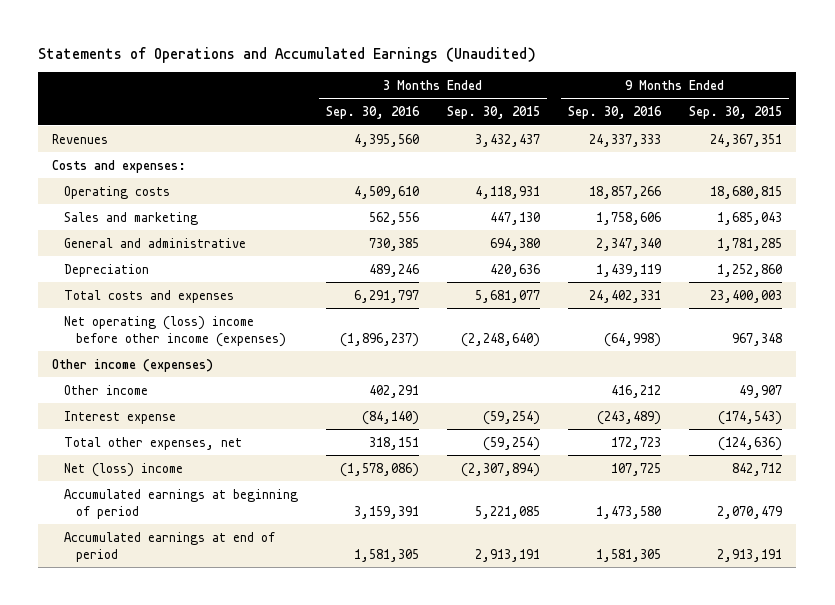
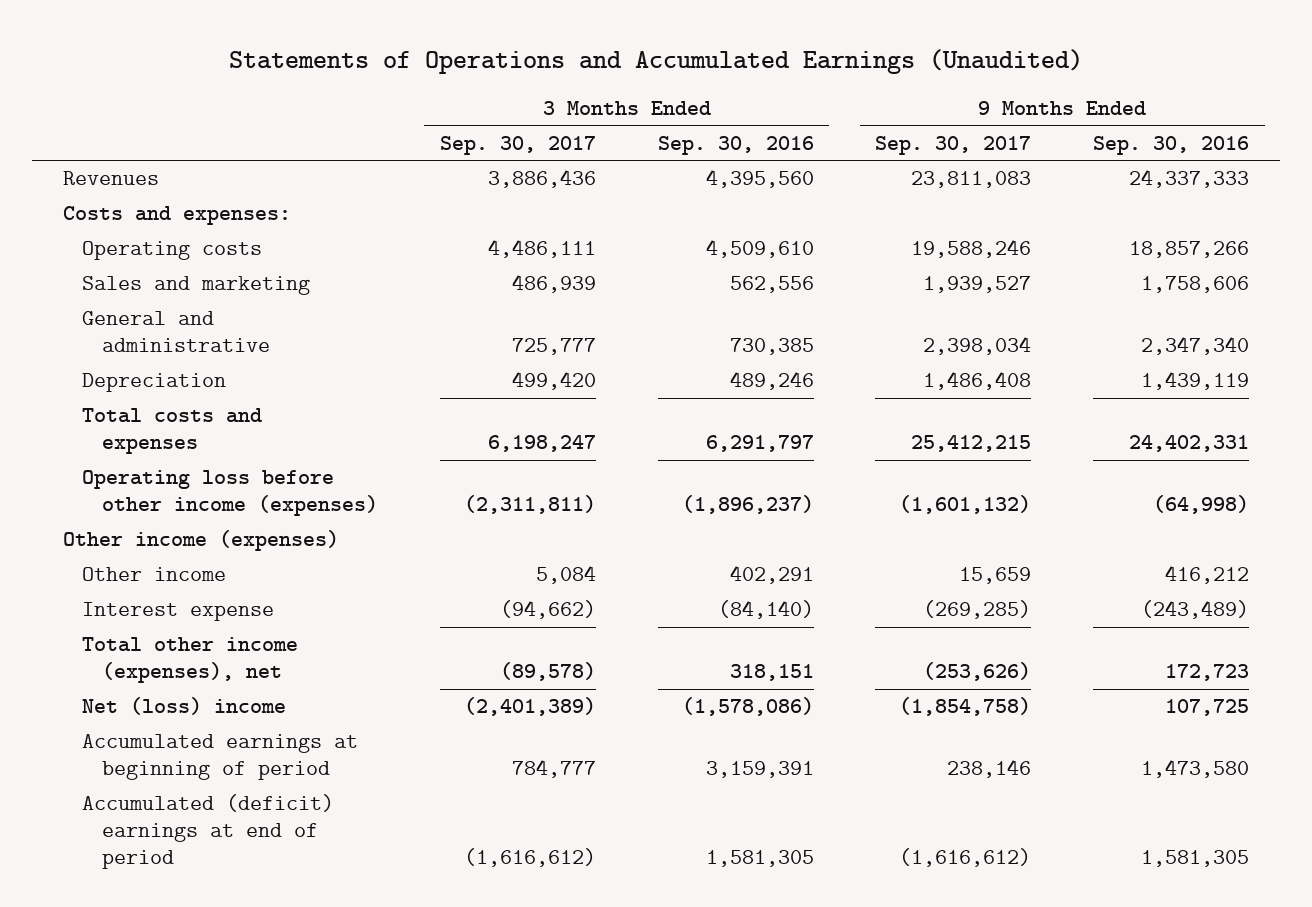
- | 3 Months Ended Sep. 30, 2016 | 3 Months Ended Sep. 30, 2015 | 9 Months Ended Sep. 30, 2016 | 9 Months Ended Sep. 30, 2015
+ | 3 Months Ended Sep. 30, 2017 | 3 Months Ended Sep. 30, 2016 | 9 Months Ended Sep. 30, 2017 | 9 Months Ended Sep. 30, 2016
- Net operating (loss) income before other income (expenses) | (1,896,237) | (2,248,640) | (64,998) | 967,348
+ Operating loss before other income (expenses) | (2,311,811) | (1,896,237) | (1,601,132) | (64,998)
- Total other expenses, net | 318,151 | (59,254) | 172,723 | (124,636)
+ Total other income (expenses), net | (89,578) | 318,151 | (253,626) | 172,723
- Accumulated earnings at end of period | 1,581,305 | 2,913,191 | 1,581,305 | 2,913,191
+ Accumulated (deficit) earnings at end of period | (1,616,612) | 1,581,305 | (1,616,612) | 1,581,305

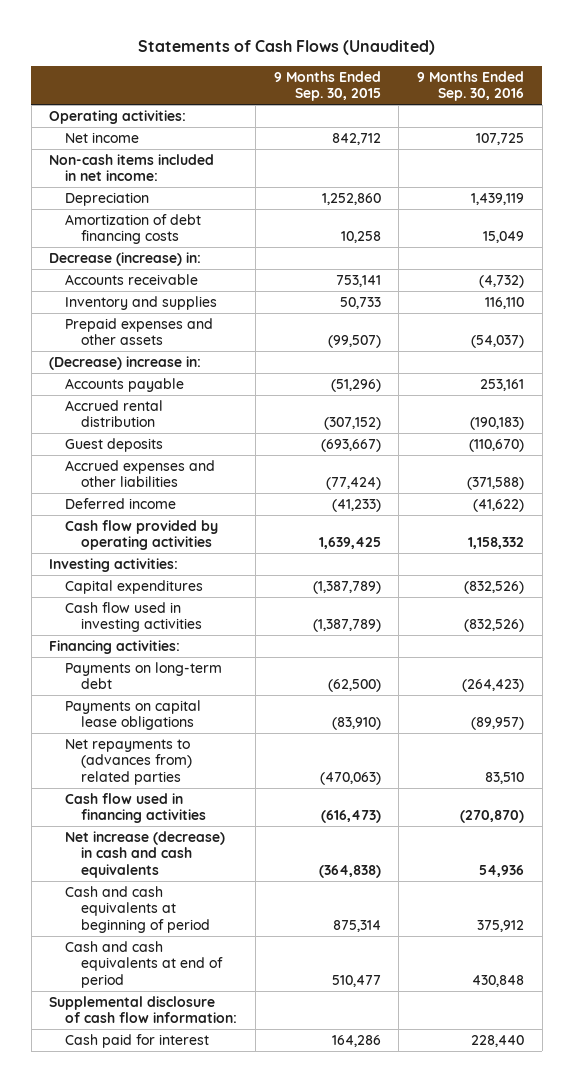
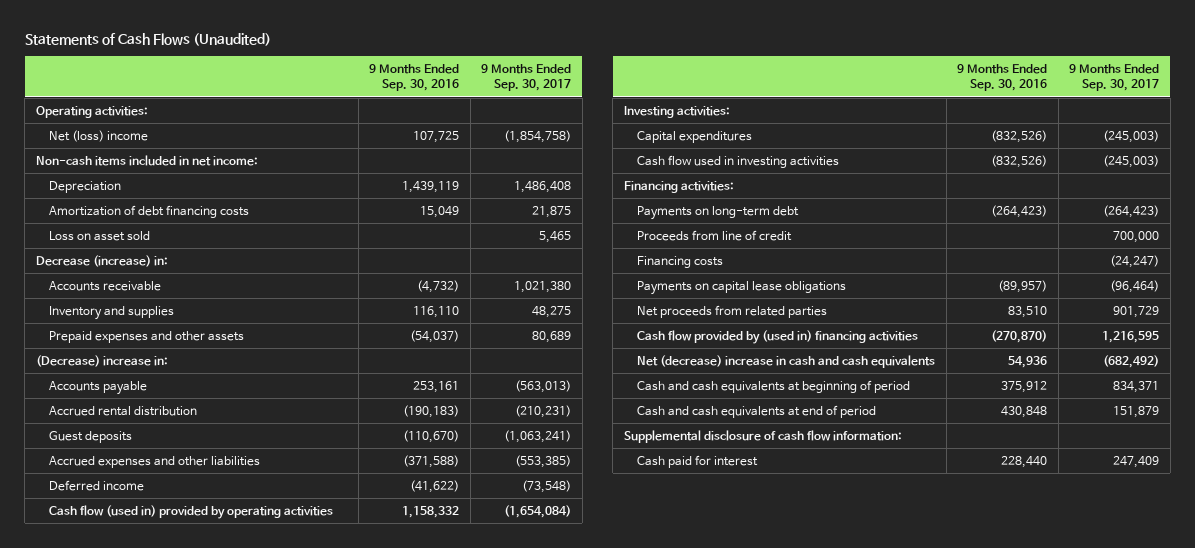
- | 9 Months Ended Sep. 30, 2015 | 9 Months Ended Sep. 30, 2016
+ | 9 Months Ended Sep. 30, 2016 | 9 Months Ended Sep. 30, 2017
- Net income | 842,712 | 107,725
+ Net (loss) income | 107,725 | (1,854,758)
+ Loss on asset sold | | 5,465
- Cash flow provided by operating activities | 1,639,425 | 1,158,332
+ Cash flow (used in) provided by operating activities | 1,158,332 | (1,654,084)
+ Proceeds from line of credit | | 700,000
+ Financing costs | | (24,247)
- Net repayments to (advances from) related parties | (470,063) | 83,510
- Cash flow used in financing activities | (616,473) | (270,870)
- Net increase (decrease) in cash and cash equivalents | (364,838) | 54,936
+ Net proceeds from related parties | 83,510 | 901,729
+ Cash flow provided by (used in) financing activities | (270,870) | 1,216,595
+ Net (decrease) increase in cash and cash equivalents | 54,936 | (682,492)

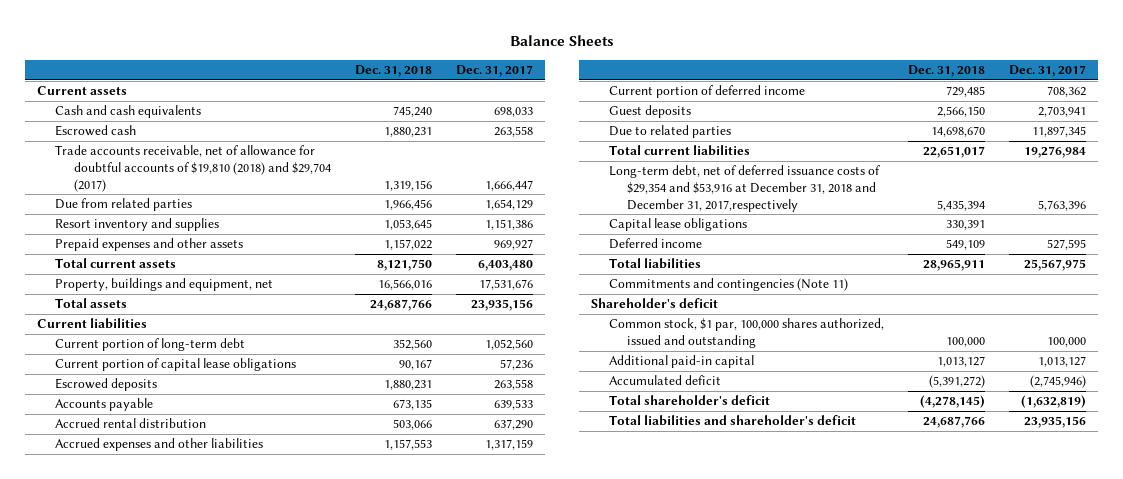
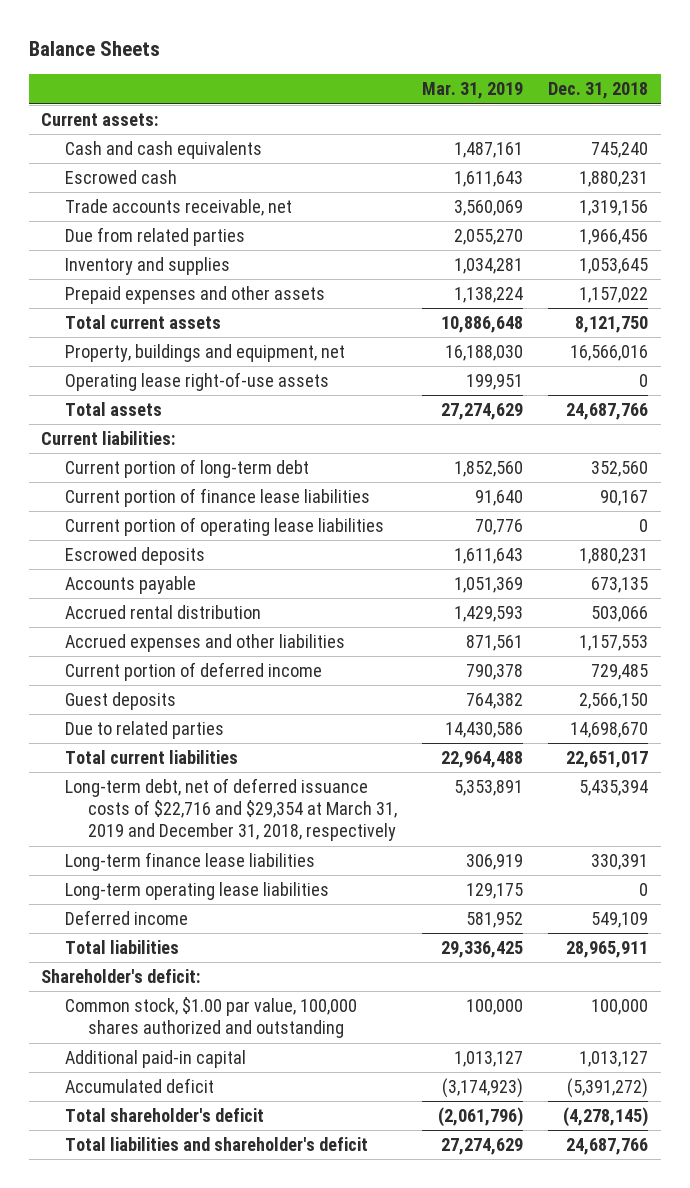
- | Dec. 31, 2018 | Dec. 31, 2017
+ | Mar. 31, 2019 | Dec. 31, 2018
- Current assets
+ Current assets:
- Trade accounts receivable, net of allowance for doubtful accounts of $19,810 (2018) and $29,704 (2017) | 1,319,156 | 1,666,447
+ Trade accounts receivable, net | 3,560,069 | 1,319,156
- Resort inventory and supplies | 1,053,645 | 1,151,386
+ Inventory and supplies | 1,034,281 | 1,053,645
+ Operating lease right-of-use assets | 199,951 | 0
- Current liabilities
+ Current liabilities:
- Current portion of capital lease obligations | 90,167 | 57,236
+ Current portion of finance lease liabilities | 91,640 | 90,167
+ Current portion of operating lease liabilities | 70,776 | 0
- Long-term debt, net of deferred issuance costs of $29,354 and $53,916 at December 31, 2018 and December 31, 2017,respectively | 5,435,394 | 5,763,396
- Capital lease obligations | 330,391 |
+ Long-term debt, net of deferred issuance costs of $22,716 and $29,354 at March 31, 2019 and December 31, 2018, respectively | 5,353,891 | 5,435,394
+ Long-term finance lease liabilities | 306,919 | 330,391
+ Long-term operating lease liabilities | 129,175 | 0
- Commitments and contingencies (Note 11)
- Shareholder's deficit
- Common stock, $1 par, 100,000 shares authorized, issued and outstanding | 100,000 | 100,000
+ Shareholder's deficit:
+ Common stock, $1.00 par value, 100,000 shares authorized and outstanding | 100,000 | 100,000

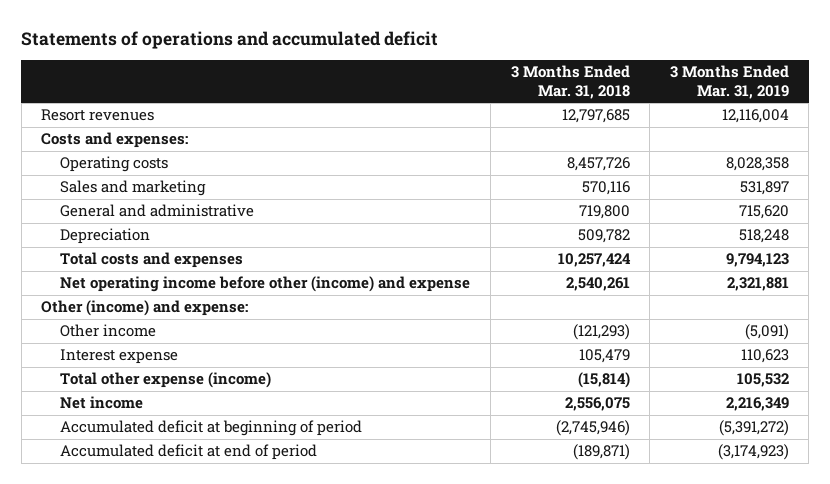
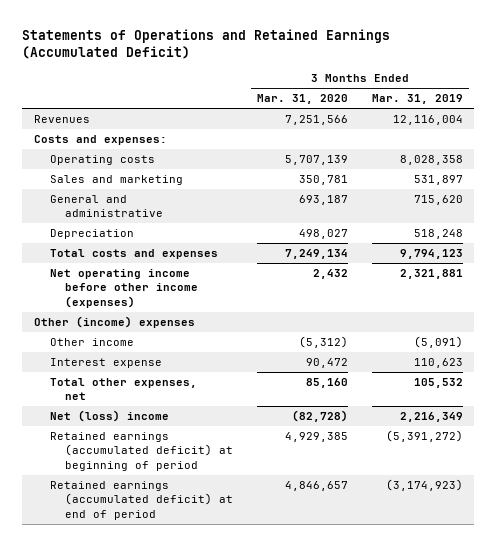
- Statements of operations and accumulated deficit
+ Statements of Operations and Retained Earnings (Accumulated Deficit)
- | 3 Months Ended Mar. 31, 2018 | 3 Months Ended Mar. 31, 2019
+ | 3 Months Ended Mar. 31, 2020 | 3 Months Ended Mar. 31, 2019
- Resort revenues | 12,797,685 | 12,116,004
+ Revenues | 7,251,566 | 12,116,004
- Net operating income before other (income) and expense | 2,540,261 | 2,321,881
- Other (income) and expense:
+ Net operating income before other income (expenses) | 2,432 | 2,321,881
+ Other (income) expenses
- Total other expense (income) | (15,814) | 105,532
- Net income | 2,556,075 | 2,216,349
- Accumulated deficit at beginning of period | (2,745,946) | (5,391,272)
- Accumulated deficit at end of period | (189,871) | (3,174,923)
+ Total other expenses, net | 85,160 | 105,532
+ Net (loss) income | (82,728) | 2,216,349
+ Retained earnings (accumulated deficit) at beginning of period | 4,929,385 | (5,391,272)
+ Retained earnings (accumulated deficit) at end of period | 4,846,657 | (3,174,923)

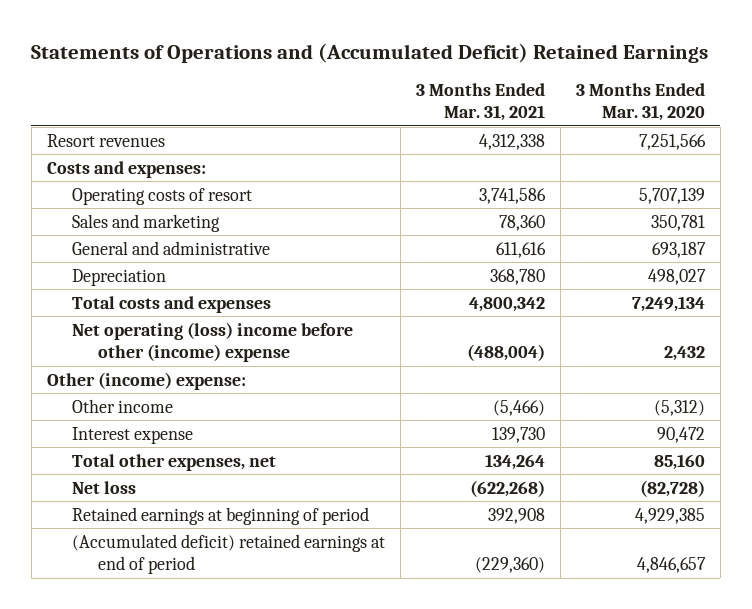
- Statements of Operations and Retained Earnings (Accumulated Deficit)
+ Statements of Operations and (Accumulated Deficit) Retained Earnings
- | 3 Months Ended Mar. 31, 2020 | 3 Months Ended Mar. 31, 2019
+ | 3 Months Ended Mar. 31, 2021 | 3 Months Ended Mar. 31, 2020
- Revenues | 7,251,566 | 12,116,004
+ Resort revenues | 4,312,338 | 7,251,566
- Operating costs | 5,707,139 | 8,028,358
+ Operating costs of resort | 3,741,586 | 5,707,139
- Net operating income before other income (expenses) | 2,432 | 2,321,881
- Other (income) expenses
+ Net operating (loss) income before other (income) expense | (488,004) | 2,432
+ Other (income) expense:
- Net (loss) income | (82,728) | 2,216,349
- Retained earnings (accumulated deficit) at beginning of period | 4,929,385 | (5,391,272)
- Retained earnings (accumulated deficit) at end of period | 4,846,657 | (3,174,923)
+ Net loss | (622,268) | (82,728)
+ Retained earnings at beginning of period | 392,908 | 4,929,385
+ (Accumulated deficit) retained earnings at end of period | (229,360) | 4,846,657

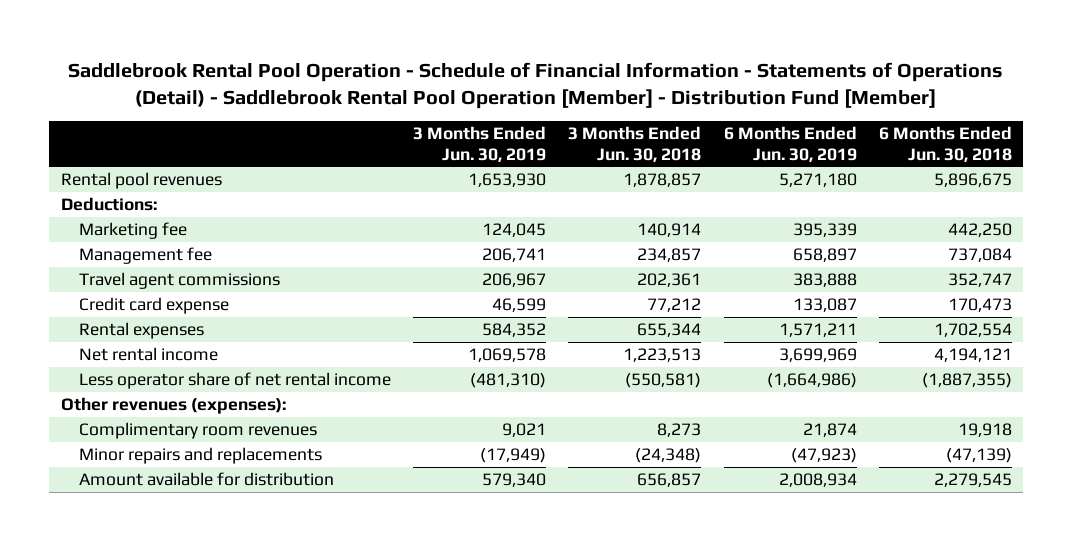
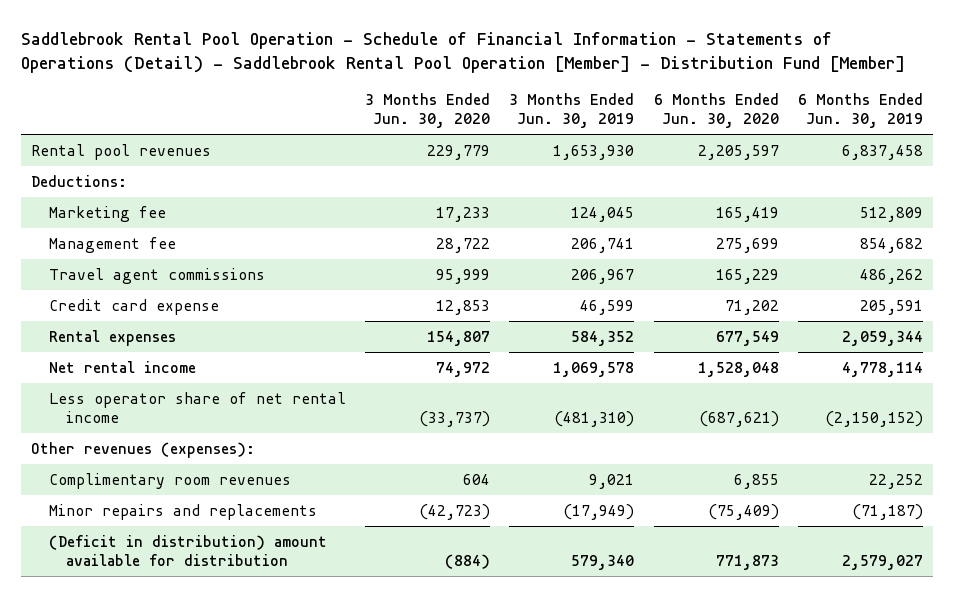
- | 3 Months Ended Jun. 30, 2019 | 3 Months Ended Jun. 30, 2018 | 6 Months Ended Jun. 30, 2019 | 6 Months Ended Jun. 30, 2018
+ | 3 Months Ended Jun. 30, 2020 | 3 Months Ended Jun. 30, 2019 | 6 Months Ended Jun. 30, 2020 | 6 Months Ended Jun. 30, 2019
- Rental pool revenues | 1,653,930 | 1,878,857 | 5,271,180 | 5,896,675
+ Rental pool revenues | 229,779 | 1,653,930 | 2,205,597 | 6,837,458
- Marketing fee | 124,045 | 140,914 | 395,339 | 442,250
- Management fee | 206,741 | 234,857 | 658,897 | 737,084
- Travel agent commissions | 206,967 | 202,361 | 383,888 | 352,747
- Credit card expense | 46,599 | 77,212 | 133,087 | 170,473
- Rental expenses | 584,352 | 655,344 | 1,571,211 | 1,702,554
- Net rental income | 1,069,578 | 1,223,513 | 3,699,969 | 4,194,121
- Less operator share of net rental income | (481,310) | (550,581) | (1,664,986) | (1,887,355)
+ Marketing fee | 17,233 | 124,045 | 165,419 | 512,809
+ Management fee | 28,722 | 206,741 | 275,699 | 854,682
+ Travel agent commissions | 95,999 | 206,967 | 165,229 | 486,262
+ Credit card expense | 12,853 | 46,599 | 71,202 | 205,591
+ Rental expenses | 154,807 | 584,352 | 677,549 | 2,059,344
+ Net rental income | 74,972 | 1,069,578 | 1,528,048 | 4,778,114
+ Less operator share of net rental income | (33,737) | (481,310) | (687,621) | (2,150,152)
- Complimentary room revenues | 9,021 | 8,273 | 21,874 | 19,918
- Minor repairs and replacements | (17,949) | (24,348) | (47,923) | (47,139)
- Amount available for distribution | 579,340 | 656,857 | 2,008,934 | 2,279,545
+ Complimentary room revenues | 604 | 9,021 | 6,855 | 22,252
+ Minor repairs and replacements | (42,723) | (17,949) | (75,409) | (71,187)
+ (Deficit in distribution) amount available for distribution | (884) | 579,340 | 771,873 | 2,579,027

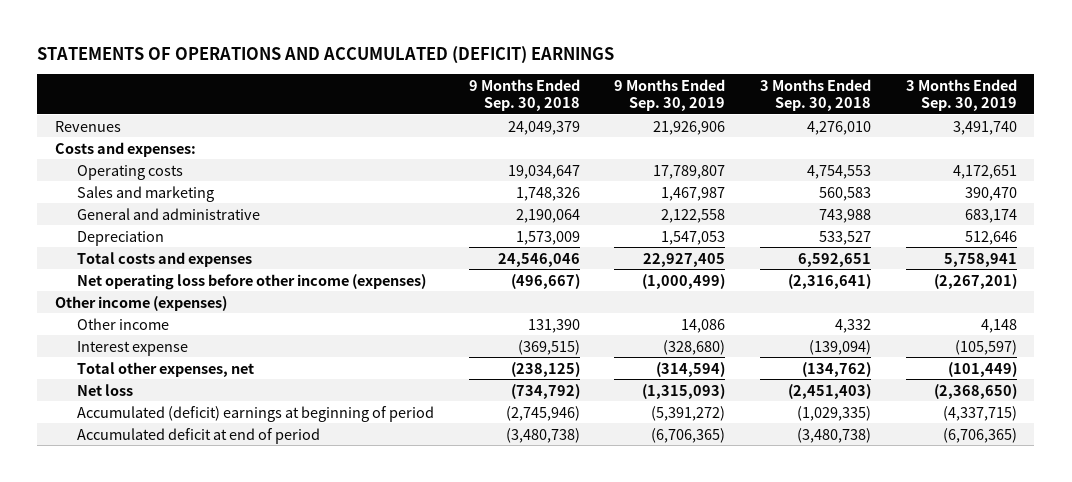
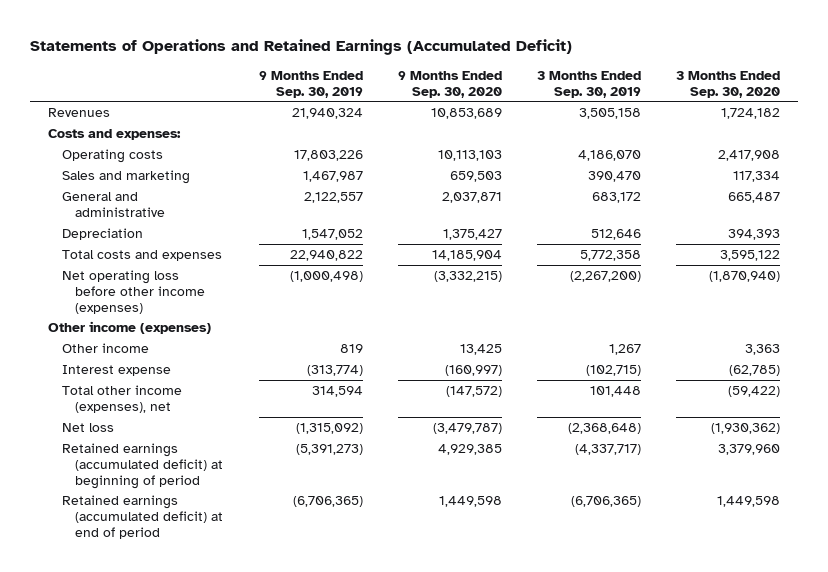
- STATEMENTS OF OPERATIONS AND ACCUMULATED (DEFICIT) EARNINGS
+ Statements of Operations and Retained Earnings (Accumulated Deficit)
- | 9 Months Ended Sep. 30, 2018 | 9 Months Ended Sep. 30, 2019 | 3 Months Ended Sep. 30, 2018 | 3 Months Ended Sep. 30, 2019
+ | 9 Months Ended Sep. 30, 2019 | 9 Months Ended Sep. 30, 2020 | 3 Months Ended Sep. 30, 2019 | 3 Months Ended Sep. 30, 2020
- Revenues | 24,049,379 | 21,926,906 | 4,276,010 | 3,491,740
+ Revenues | 21,940,324 | 10,853,689 | 3,505,158 | 1,724,182
- Operating costs | 19,034,647 | 17,789,807 | 4,754,553 | 4,172,651
+ Operating costs | 17,803,226 | 10,113,103 | 4,186,070 | 2,417,908
- General and administrative | 2,190,064 | 2,122,558 | 743,988 | 683,174
- Depreciation | 1,573,009 | 1,547,053 | 533,527 | 512,646
- Total costs and expenses | 24,546,046 | 22,927,405 | 6,592,651 | 5,758,941
- Net operating loss before other income (expenses) | (496,667) | (1,000,499) | (2,316,641) | (2,267,201)
+ General and administrative | 2,122,557 | 2,037,871 | 683,172 | 665,487
+ Depreciation | 1,547,052 | 1,375,427 | 512,646 | 394,393
+ Total costs and expenses | 22,940,822 | 14,185,904 | 5,772,358 | 3,595,122
+ Net operating loss before other income (expenses) | (1,000,498) | (3,332,215) | (2,267,200) | (1,870,940)
- Other income | 131,390 | 14,086 | 4,332 | 4,148
- Interest expense | (369,515) | (328,680) | (139,094) | (105,597)
- Total other expenses, net | (238,125) | (314,594) | (134,762) | (101,449)
- Net loss | (734,792) | (1,315,093) | (2,451,403) | (2,368,650)
- Accumulated (deficit) earnings at beginning of period | (2,745,946) | (5,391,272) | (1,029,335) | (4,337,715)
- Accumulated deficit at end of period | (3,480,738) | (6,706,365) | (3,480,738) | (6,706,365)
+ Other income | 819 | 13,425 | 1,267 | 3,363
+ Interest expense | (313,774) | (160,997) | (102,715) | (62,785)
+ Total other income (expenses), net | 314,594 | (147,572) | 101,448 | (59,422)
+ Net loss | (1,315,092) | (3,479,787) | (2,368,648) | (1,930,362)
+ Retained earnings (accumulated deficit) at beginning of period | (5,391,273) | 4,929,385 | (4,337,717) | 3,379,960
+ Retained earnings (accumulated deficit) at end of period | (6,706,365) | 1,449,598 | (6,706,365) | 1,449,598

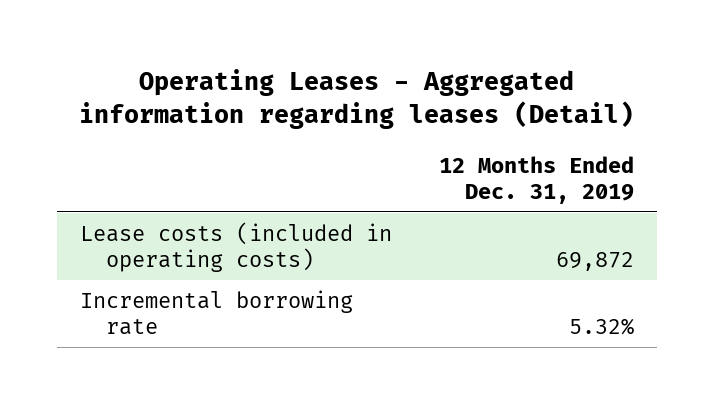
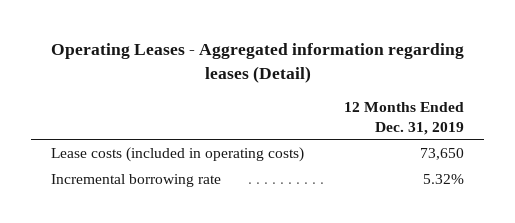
- Lease costs (included in operating costs) | 69,872
+ Lease costs (included in operating costs) | 73,650

